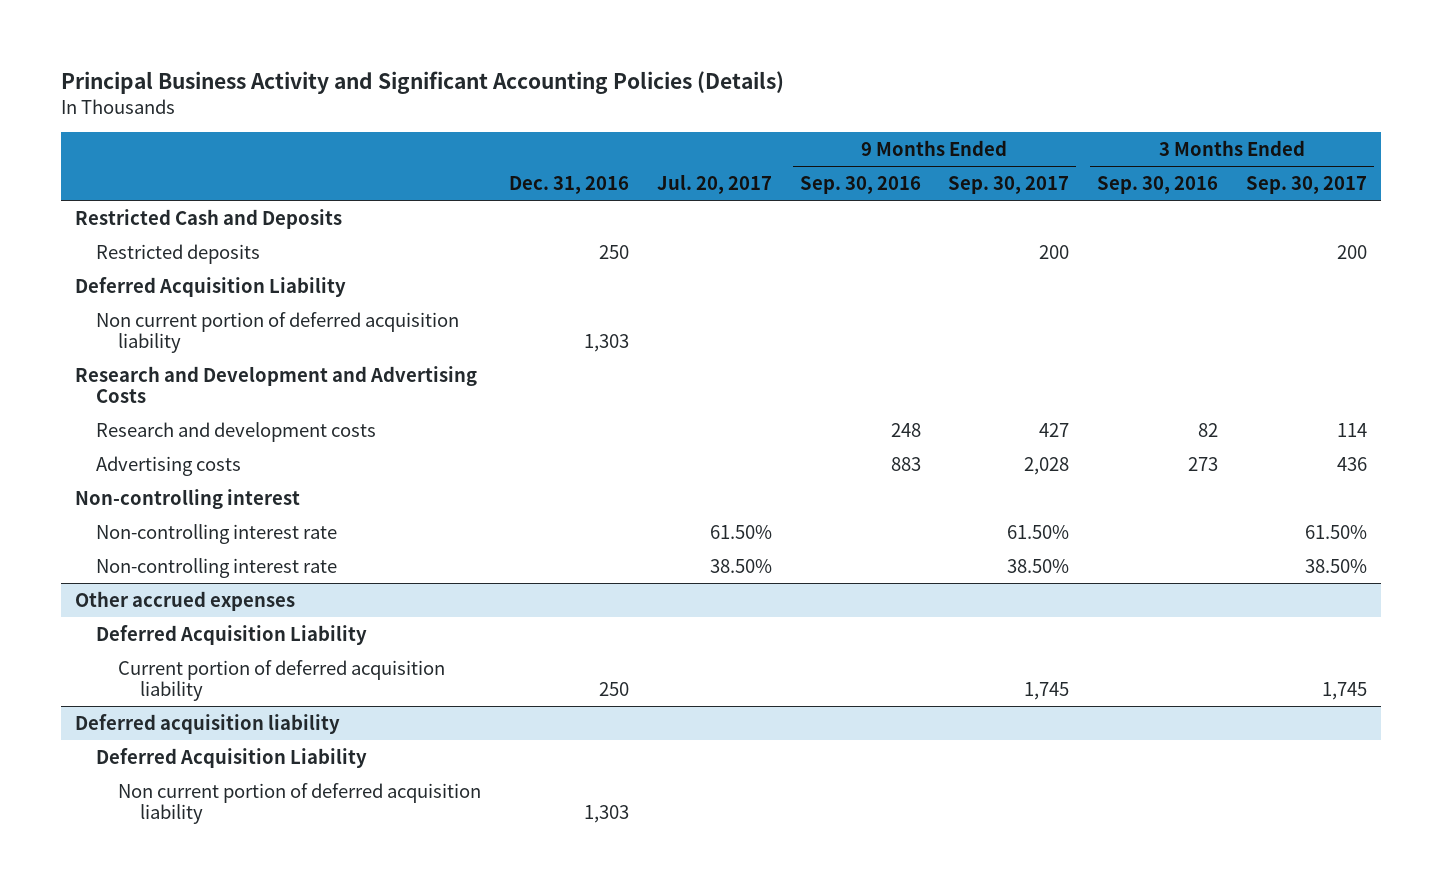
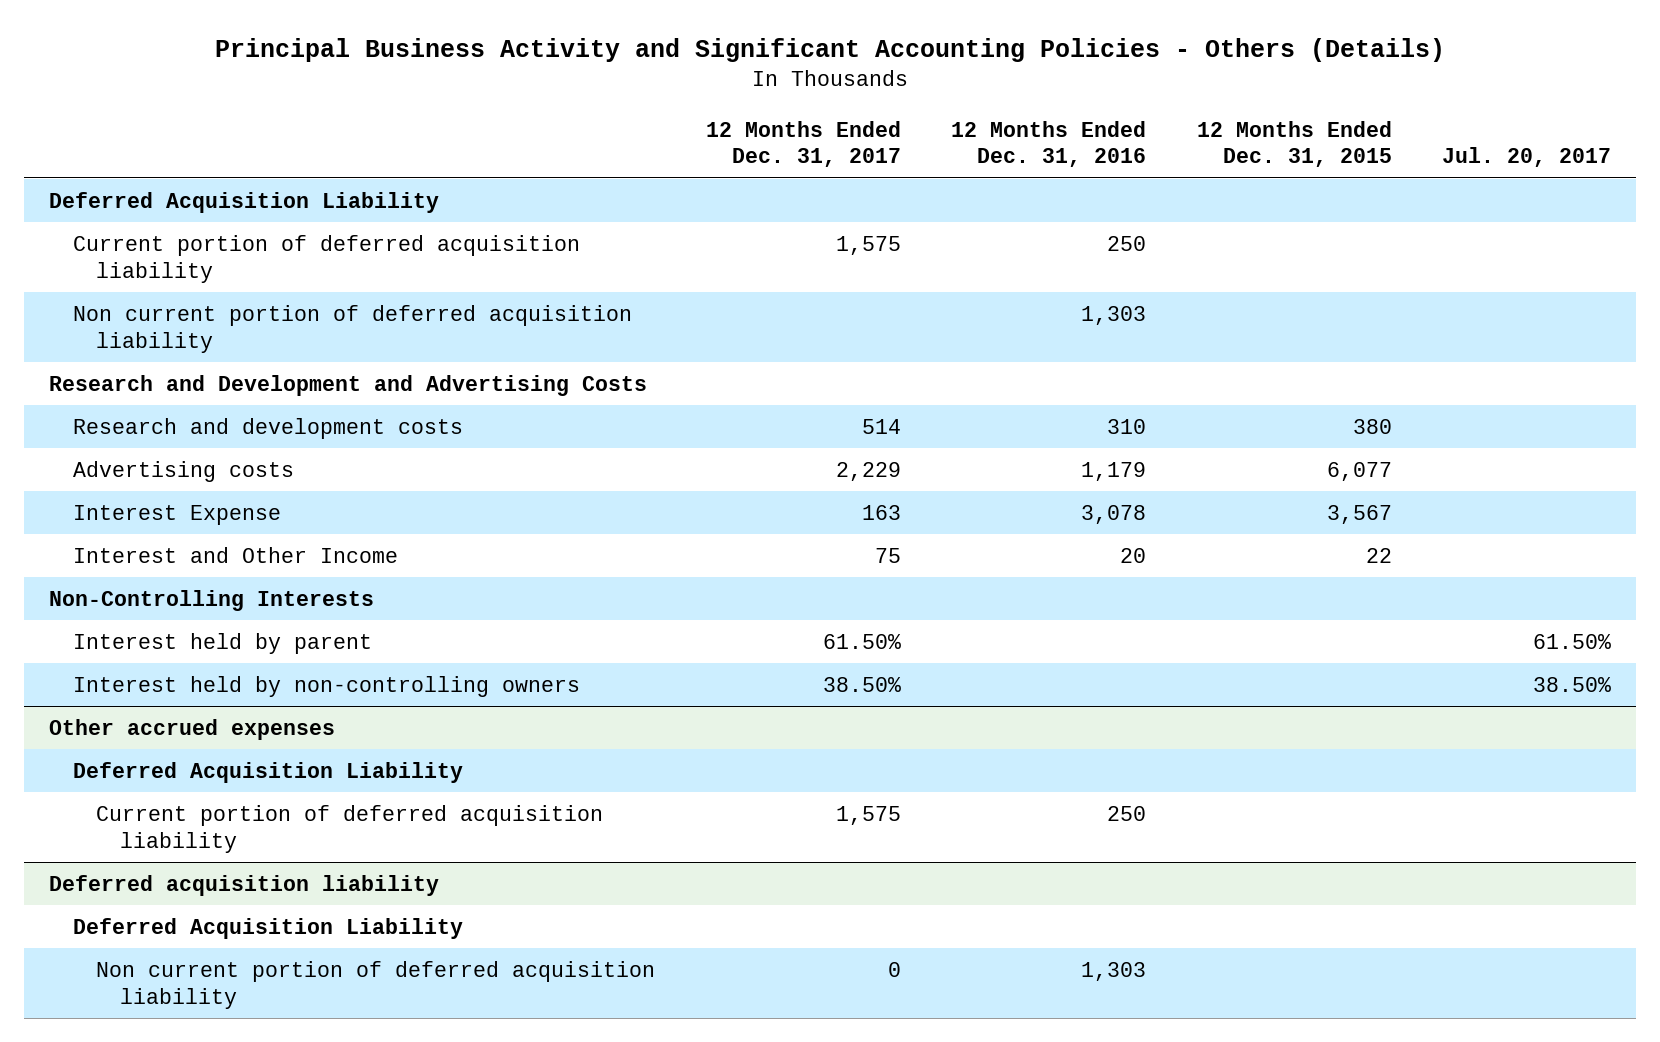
- Principal Business Activity and Significant Accounting Policies (Details)
+ Principal Business Activity and Significant Accounting Policies - Others (Details)
- | Dec. 31, 2016 | Jul. 20, 2017 | 9 Months Ended Sep. 30, 2016 | 9 Months Ended Sep. 30, 2017 | 3 Months Ended Sep. 30, 2016 | 3 Months Ended Sep. 30, 2017
+ | 12 Months Ended Dec. 31, 2017 | 12 Months Ended Dec. 31, 2016 | 12 Months Ended Dec. 31, 2015 | Jul. 20, 2017
- Restricted Cash and Deposits
- Restricted deposits | 250 | | | 200 | | 200
+ Current portion of deferred acquisition liability | 1,575 | 250 | |
- Non-controlling interest
- Non-controlling interest rate | | 61.50% | | 61.50% | | 61.50%
- Non-controlling interest rate | | 38.50% | | 38.50% | | 38.50%
+ Interest Expense | 163 | 3,078 | 3,567 |
+ Interest and Other Income | 75 | 20 | 22 |
+ Non-Controlling Interests
+ Interest held by parent | 61.50% | | | 61.50%
+ Interest held by non-controlling owners | 38.50% | | | 38.50%

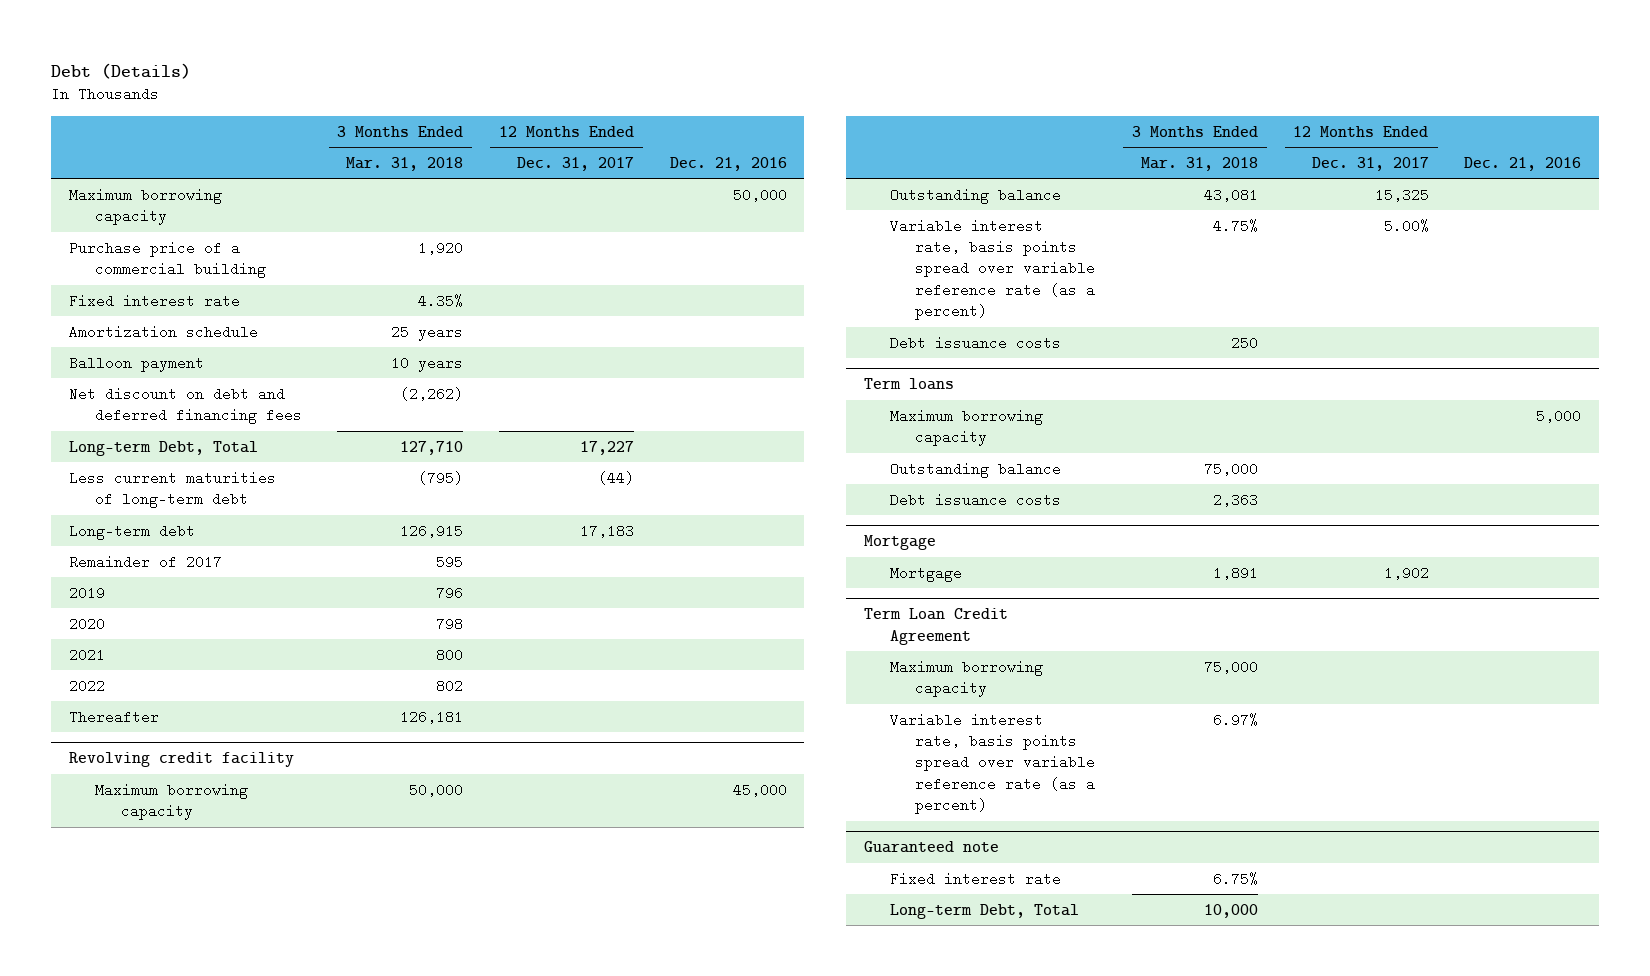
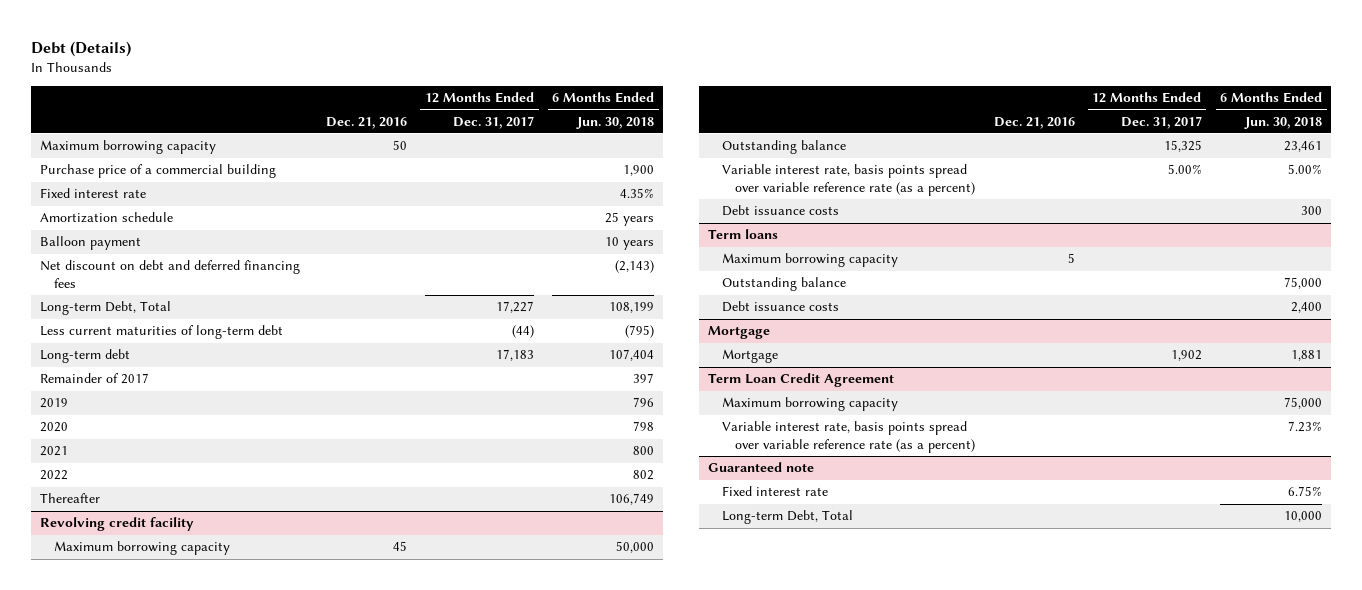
- | 3 Months Ended Mar. 31, 2018 | 12 Months Ended Dec. 31, 2017 | Dec. 21, 2016
+ | Dec. 21, 2016 | 12 Months Ended Dec. 31, 2017 | 6 Months Ended Jun. 30, 2018
- Maximum borrowing capacity | | | 50,000
+ Maximum borrowing capacity | 50 | |
@ Revolving credit facility
- Maximum borrowing capacity | 50,000 | | 45,000
+ Maximum borrowing capacity | 45 | | 50,000
@ Term loans
- Maximum borrowing capacity | | | 5,000
+ Maximum borrowing capacity | 5 | |

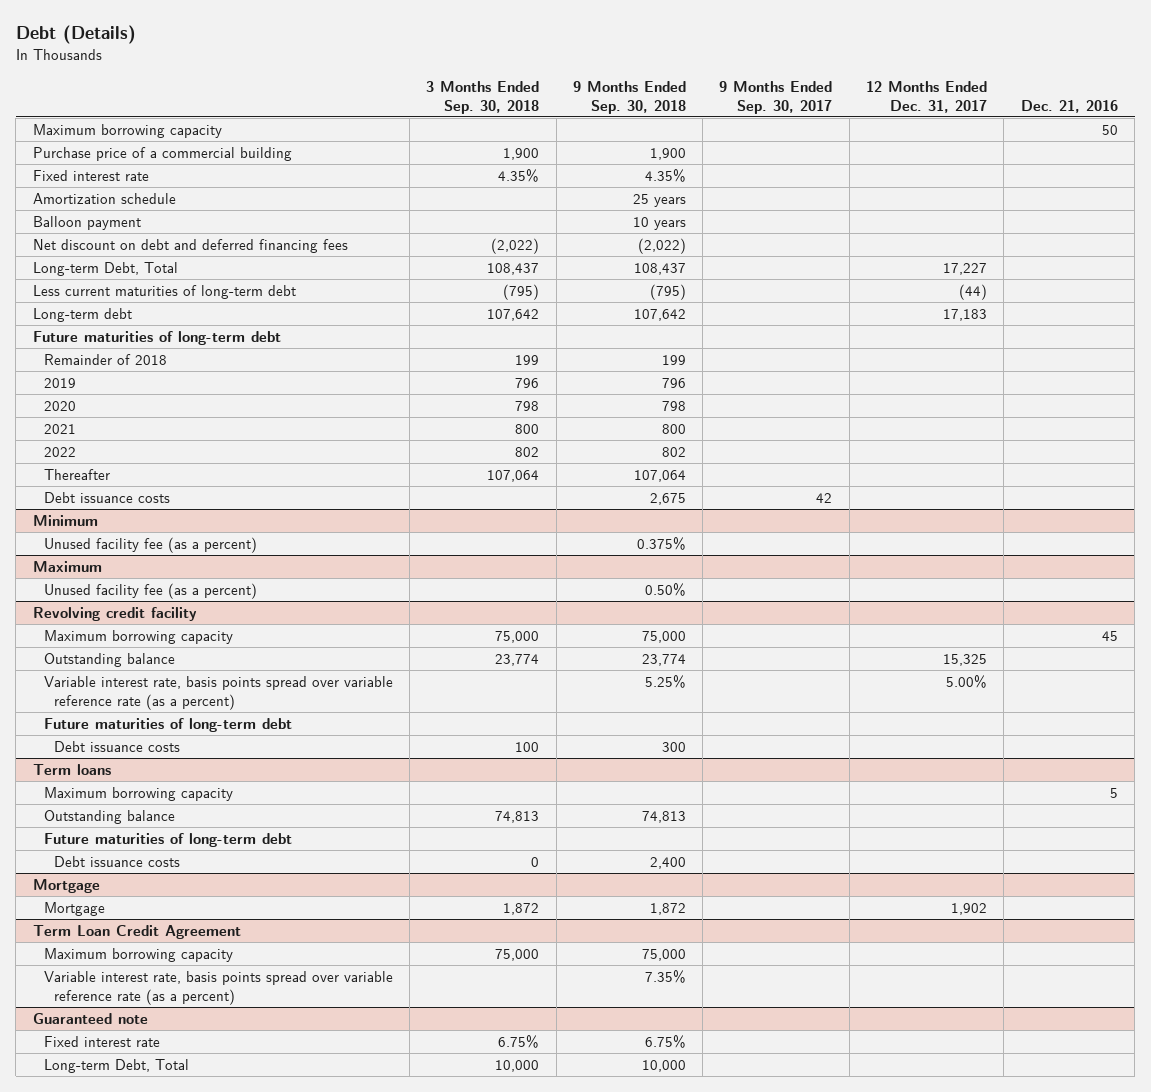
- | Dec. 21, 2016 | 12 Months Ended Dec. 31, 2017 | 6 Months Ended Jun. 30, 2018
+ | 3 Months Ended Sep. 30, 2018 | 9 Months Ended Sep. 30, 2018 | 9 Months Ended Sep. 30, 2017 | 12 Months Ended Dec. 31, 2017 | Dec. 21, 2016
- Remainder of 2017 | | | 397
+ Future maturities of long-term debt
+ Remainder of 2018 | 199 | 199 | | |
+ Debt issuance costs | | 2,675 | 42 | |
+ Minimum
+ Unused facility fee (as a percent) | | 0.375% | | |
+ Maximum
+ Unused facility fee (as a percent) | | 0.50% | | |
@ Revolving credit facility
+ Future maturities of long-term debt
@ Term loans
+ Future maturities of long-term debt

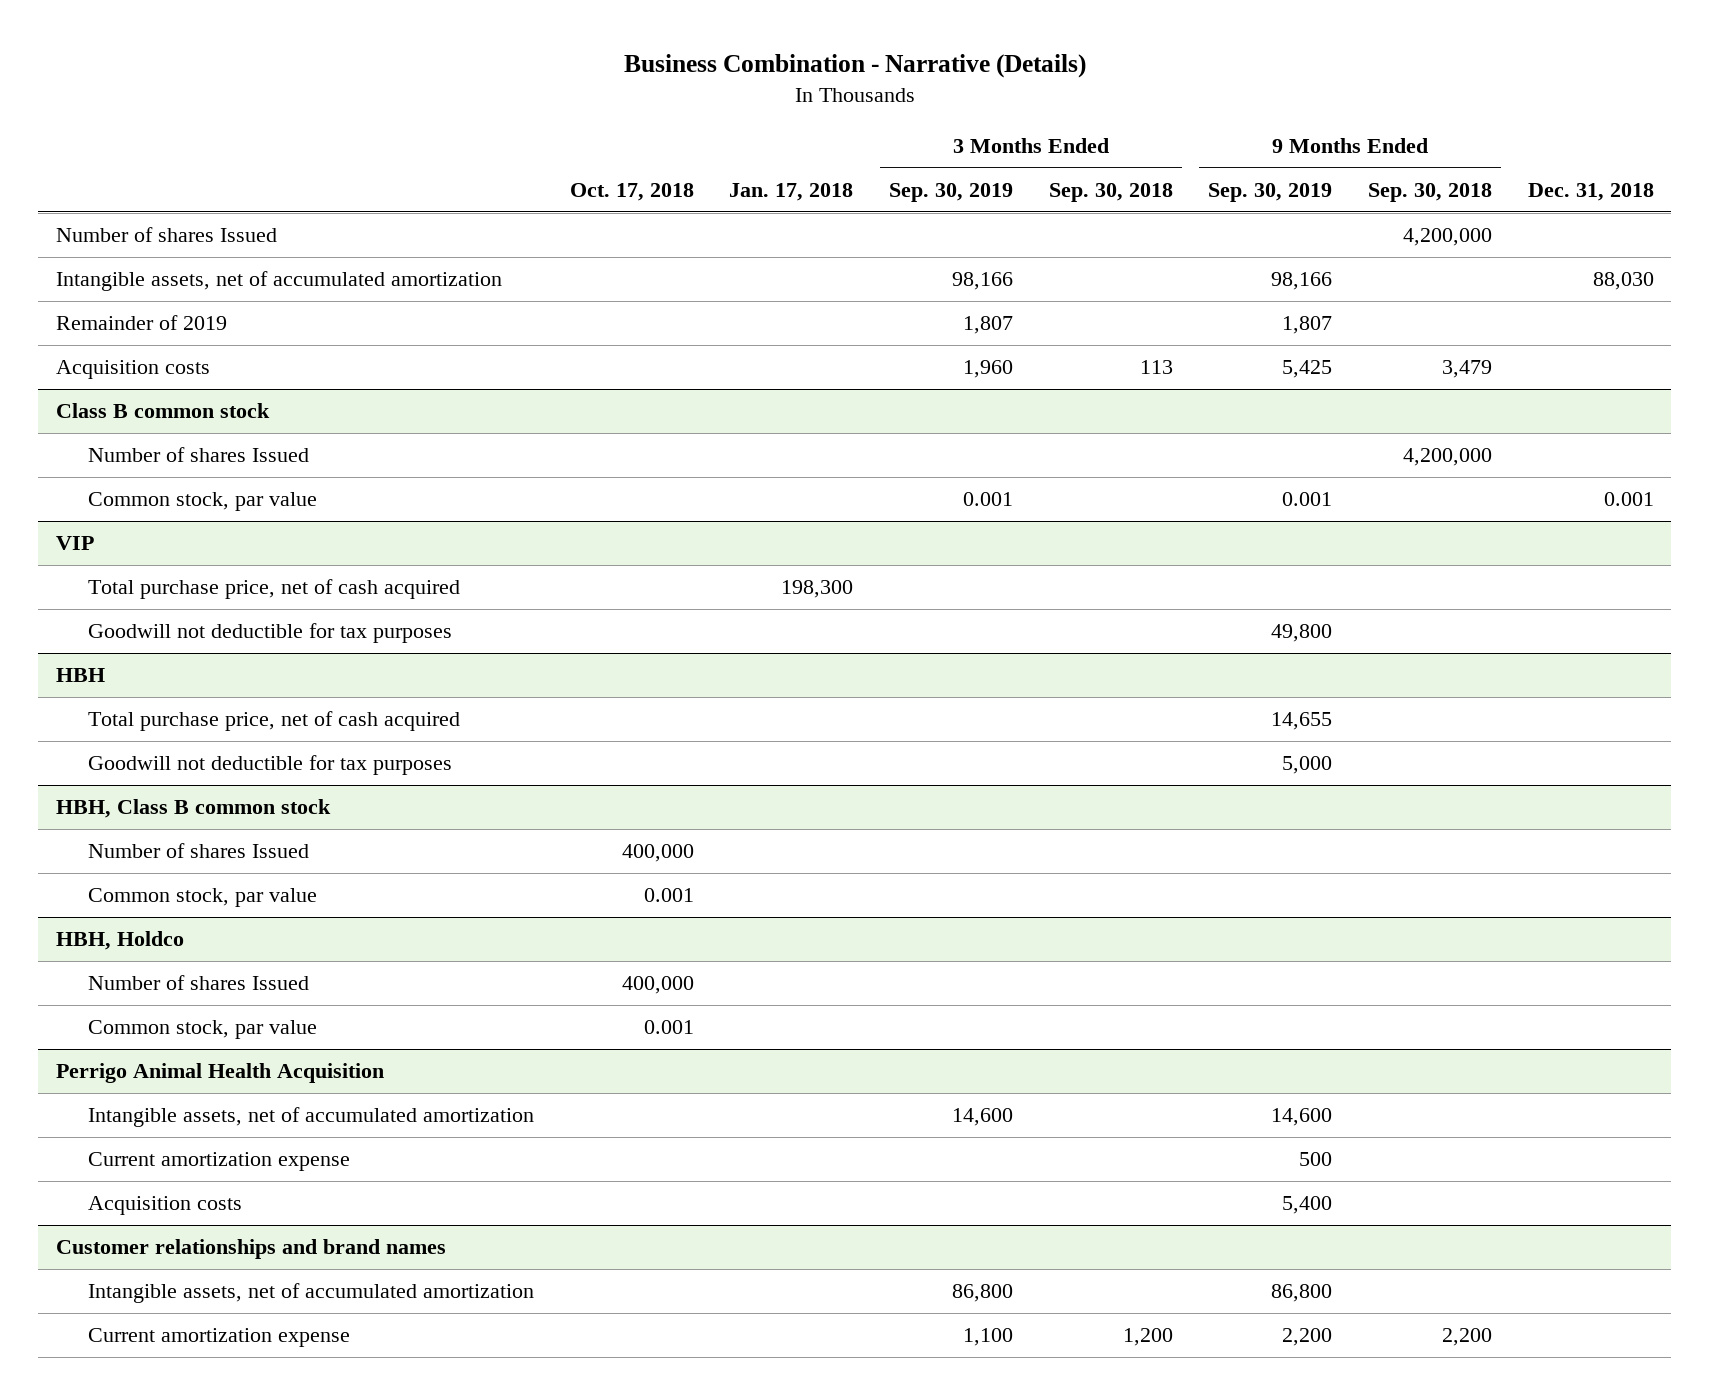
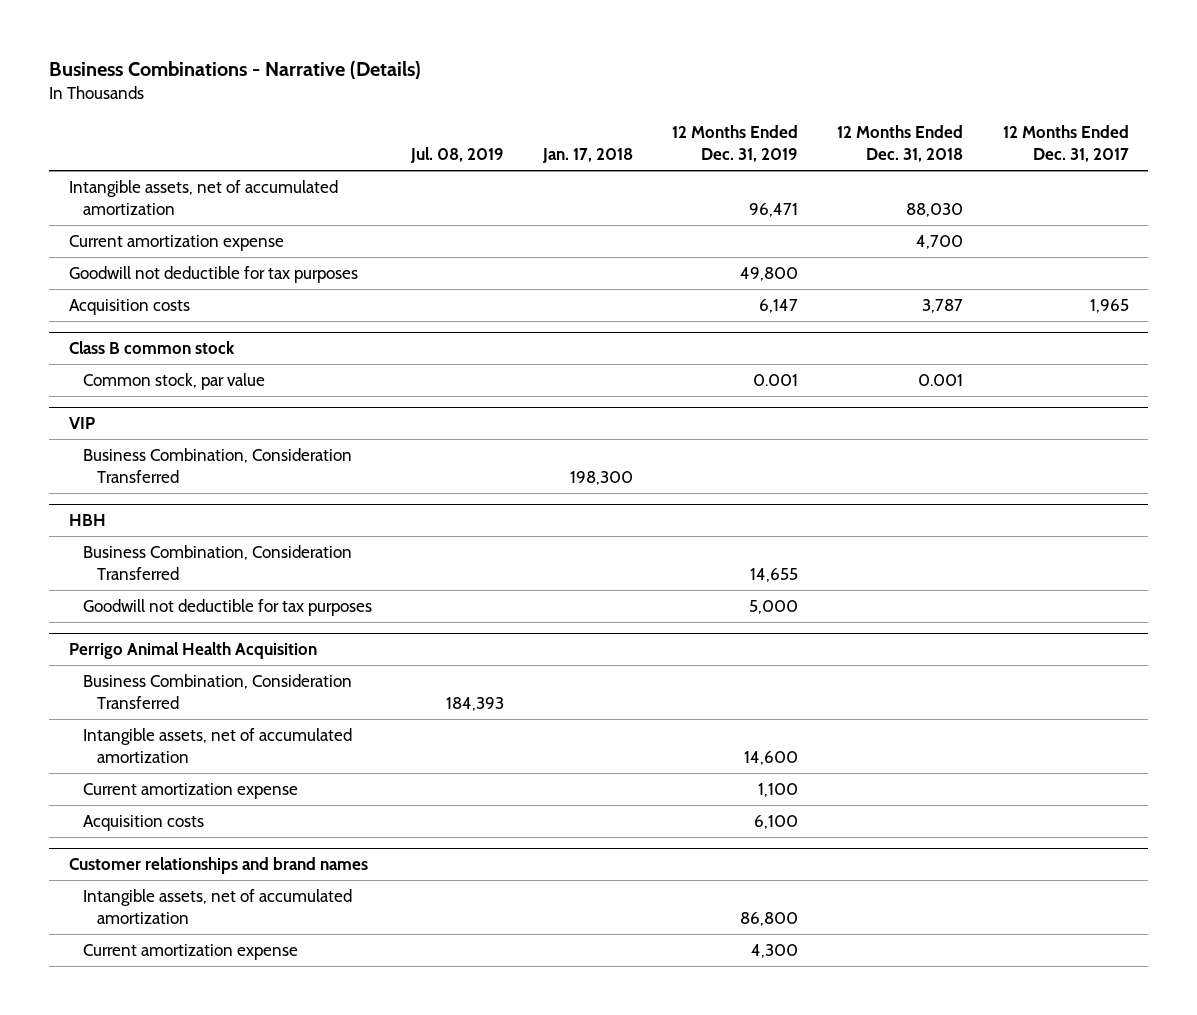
- Business Combination - Narrative (Details)
+ Business Combinations - Narrative (Details)
- | Oct. 17, 2018 | Jan. 17, 2018 | 3 Months Ended Sep. 30, 2019 | 3 Months Ended Sep. 30, 2018 | 9 Months Ended Sep. 30, 2019 | 9 Months Ended Sep. 30, 2018 | Dec. 31, 2018
+ | Jul. 08, 2019 | Jan. 17, 2018 | 12 Months Ended Dec. 31, 2019 | 12 Months Ended Dec. 31, 2018 | 12 Months Ended Dec. 31, 2017
- Number of shares Issued | | | | | | 4,200,000 |
- Remainder of 2019 | | | 1,807 | | 1,807 | |
+ Current amortization expense | | | | 4,700 |
+ Goodwill not deductible for tax purposes | | | 49,800 | |
@ Class B common stock
- Number of shares Issued | | | | | | 4,200,000 |
@ VIP
- Total purchase price, net of cash acquired | | 198,300 | | | | |
- Goodwill not deductible for tax purposes | | | | | 49,800 | |
+ Business Combination, Consideration Transferred | | 198,300 | | |
@ HBH
- Total purchase price, net of cash acquired | | | | | 14,655 | |
+ Business Combination, Consideration Transferred | | | 14,655 | |
- HBH, Class B common stock
- Number of shares Issued | 400,000 | | | | | |
- Common stock, par value | 0.001 | | | | | |
- HBH, Holdco
- Number of shares Issued | 400,000 | | | | | |
- Common stock, par value | 0.001 | | | | | |
@ Perrigo Animal Health Acquisition
+ Business Combination, Consideration Transferred | 184,393 | | | |

